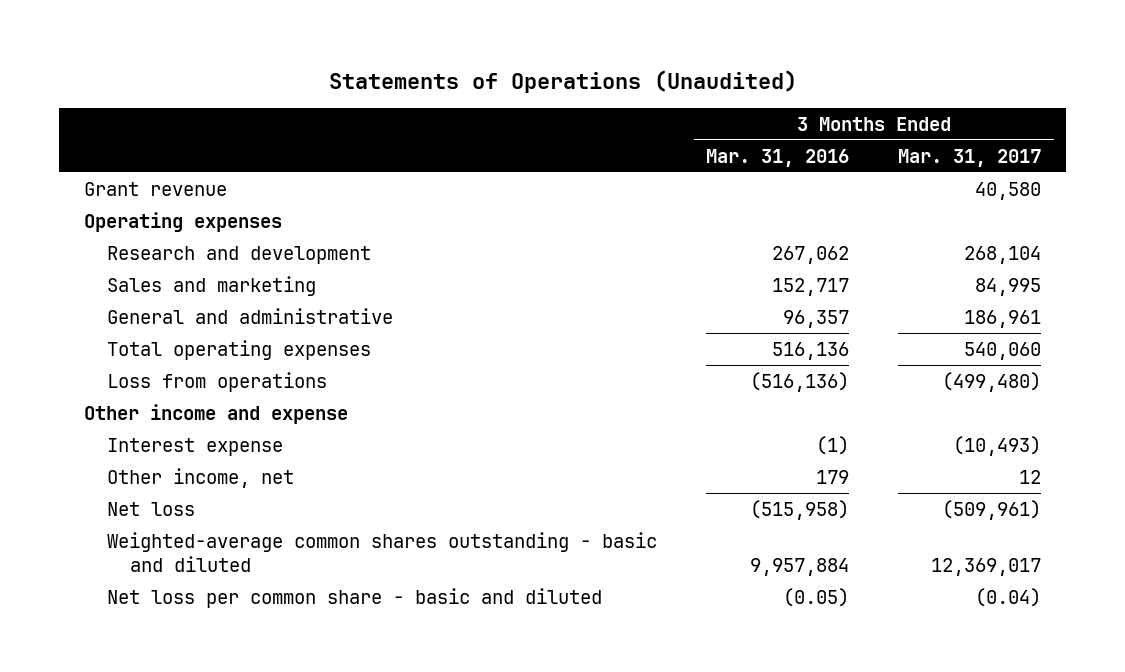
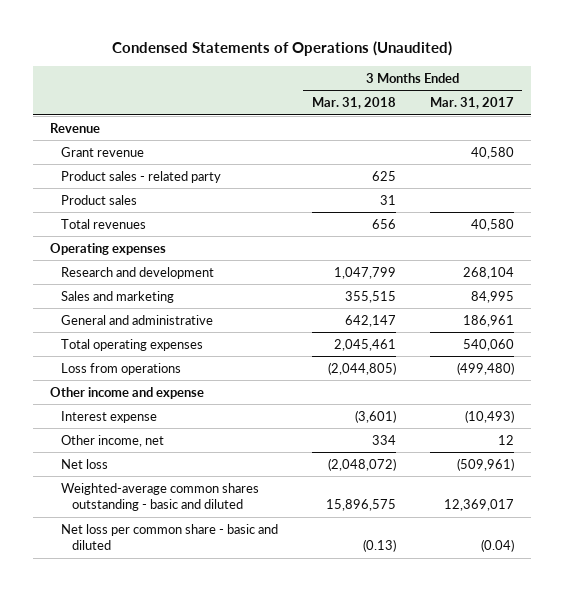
- Statements of Operations (Unaudited)
+ Condensed Statements of Operations (Unaudited)
- | 3 Months Ended Mar. 31, 2016 | 3 Months Ended Mar. 31, 2017
+ | 3 Months Ended Mar. 31, 2018 | 3 Months Ended Mar. 31, 2017
+ Revenue
+ Product sales - related party | 625 |
+ Product sales | 31 |
+ Total revenues | 656 | 40,580

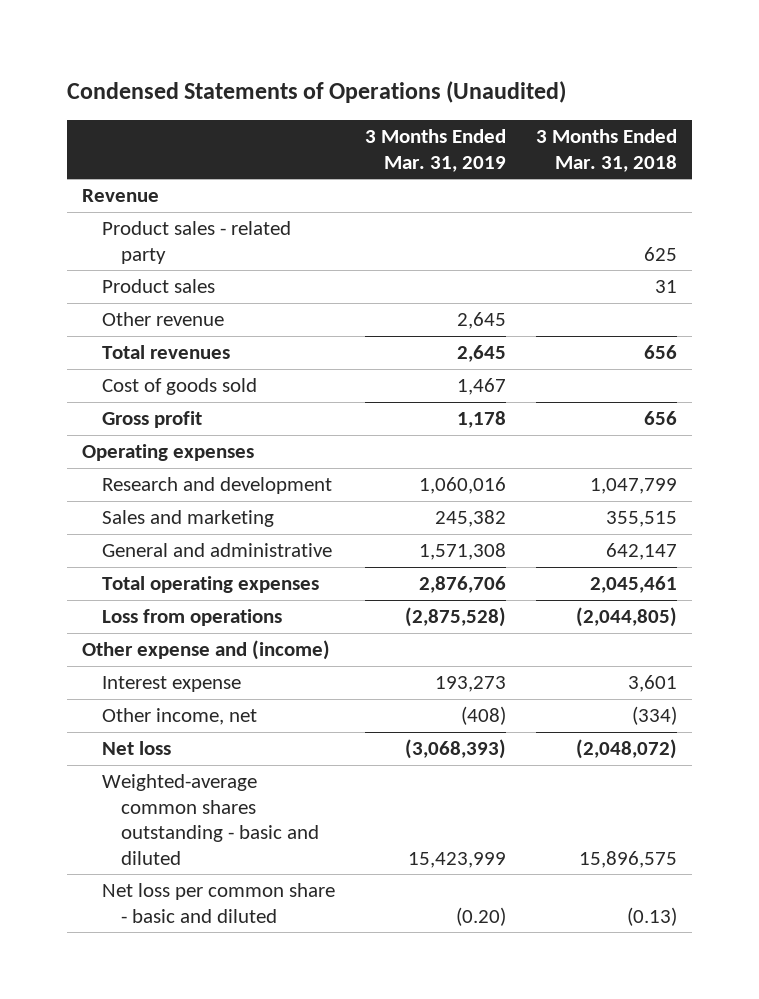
- | 3 Months Ended Mar. 31, 2018 | 3 Months Ended Mar. 31, 2017
+ | 3 Months Ended Mar. 31, 2019 | 3 Months Ended Mar. 31, 2018
- Grant revenue | | 40,580
+ Other revenue | 2,645 |
+ Cost of goods sold | 1,467 |
+ Gross profit | 1,178 | 656
- Other income and expense
- Interest expense | (3,601) | (10,493)
- Other income, net | 334 | 12
+ Other expense and (income)
+ Interest expense | 193,273 | 3,601
+ Other income, net | (408) | (334)

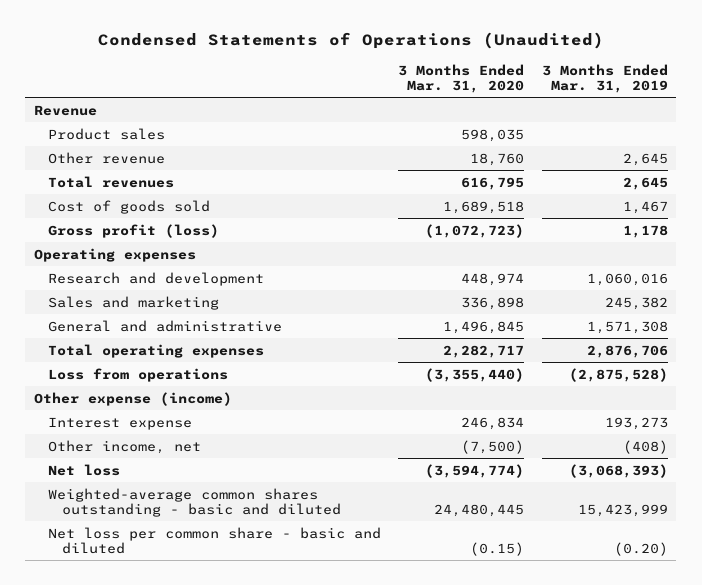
- | 3 Months Ended Mar. 31, 2019 | 3 Months Ended Mar. 31, 2018
+ | 3 Months Ended Mar. 31, 2020 | 3 Months Ended Mar. 31, 2019
- Product sales - related party | | 625
- Gross profit | 1,178 | 656
+ Gross profit (loss) | (1,072,723) | 1,178
- Other expense and (income)
+ Other expense (income)

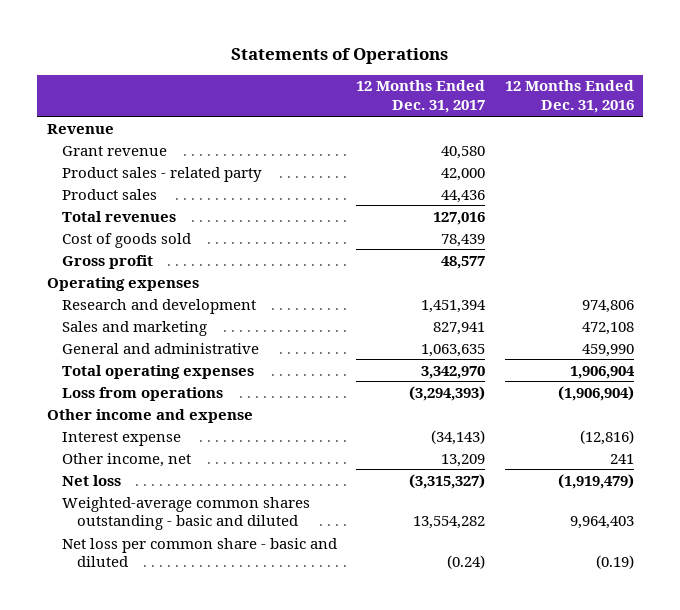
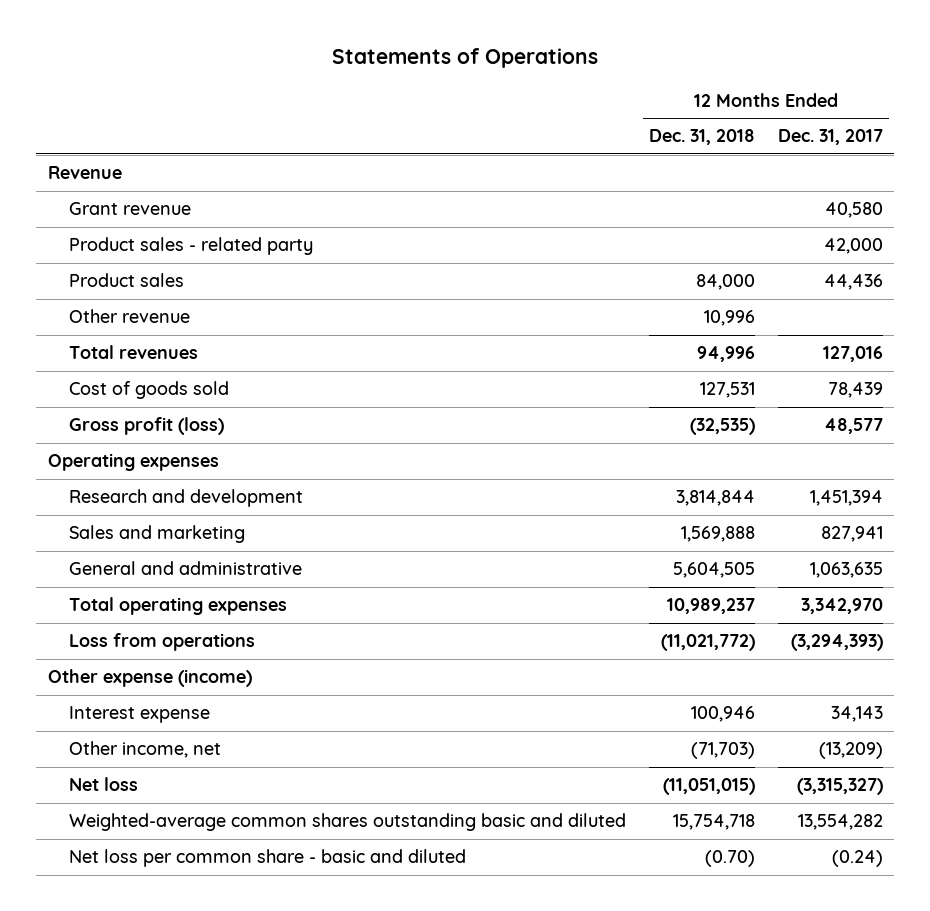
- | 12 Months Ended Dec. 31, 2017 | 12 Months Ended Dec. 31, 2016
+ | 12 Months Ended Dec. 31, 2018 | 12 Months Ended Dec. 31, 2017
+ Other revenue | 10,996 |
- Gross profit | 48,577 |
+ Gross profit (loss) | (32,535) | 48,577
- Other income and expense
- Interest expense | (34,143) | (12,816)
- Other income, net | 13,209 | 241
+ Other expense (income)
+ Interest expense | 100,946 | 34,143
+ Other income, net | (71,703) | (13,209)
- Weighted-average common shares outstanding - basic and diluted | 13,554,282 | 9,964,403
+ Weighted-average common shares outstanding basic and diluted | 15,754,718 | 13,554,282

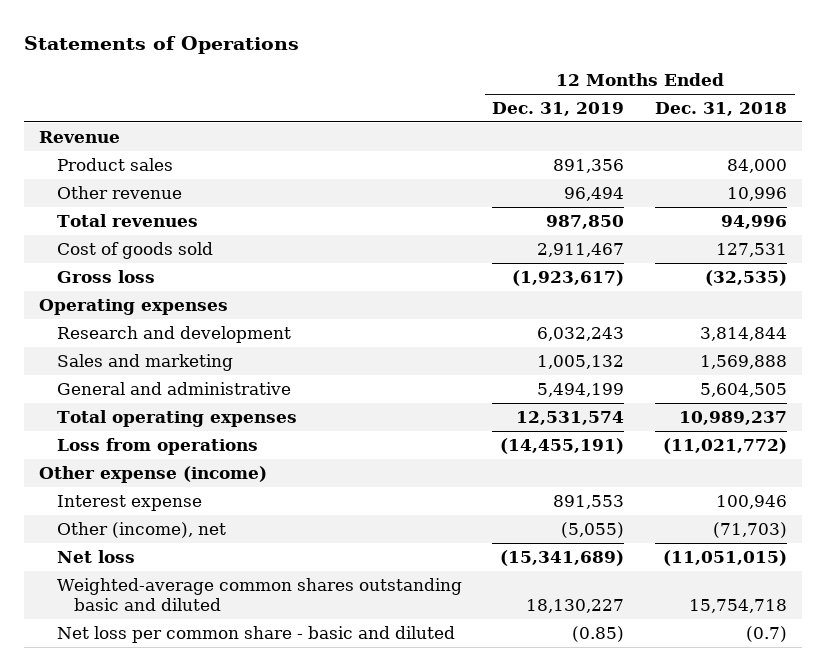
- | 12 Months Ended Dec. 31, 2018 | 12 Months Ended Dec. 31, 2017
+ | 12 Months Ended Dec. 31, 2019 | 12 Months Ended Dec. 31, 2018
- Grant revenue | | 40,580
- Product sales - related party | | 42,000
- Gross profit (loss) | (32,535) | 48,577
+ Gross loss | (1,923,617) | (32,535)
- Other income, net | (71,703) | (13,209)
+ Other (income), net | (5,055) | (71,703)
- Net loss per common share - basic and diluted | (0.70) | (0.24)
+ Net loss per common share - basic and diluted | (0.85) | (0.7)

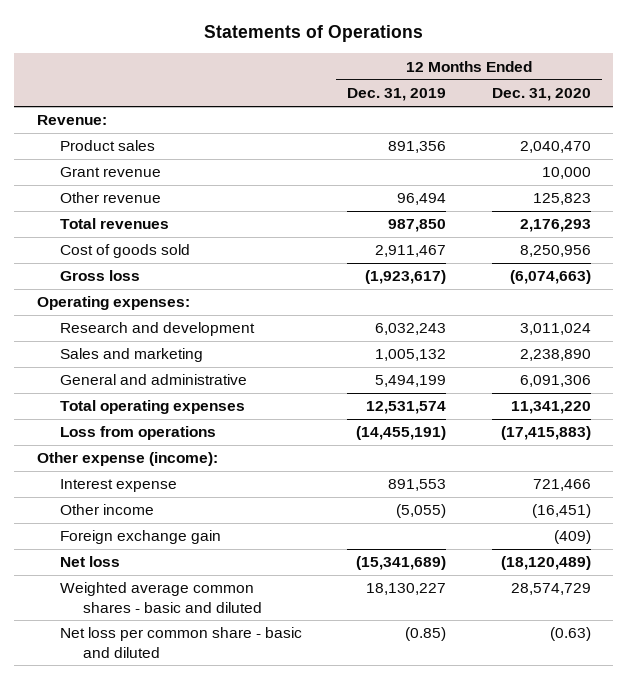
- | 12 Months Ended Dec. 31, 2019 | 12 Months Ended Dec. 31, 2018
+ | 12 Months Ended Dec. 31, 2019 | 12 Months Ended Dec. 31, 2020
- Revenue
+ Revenue:
+ Grant revenue | | 10,000
- Operating expenses
+ Operating expenses:
- Other expense (income)
+ Other expense (income):
- Other (income), net | (5,055) | (71,703)
+ Other income | (5,055) | (16,451)
+ Foreign exchange gain | | (409)
- Weighted-average common shares outstanding basic and diluted | 18,130,227 | 15,754,718
+ Weighted average common shares - basic and diluted | 18,130,227 | 28,574,729

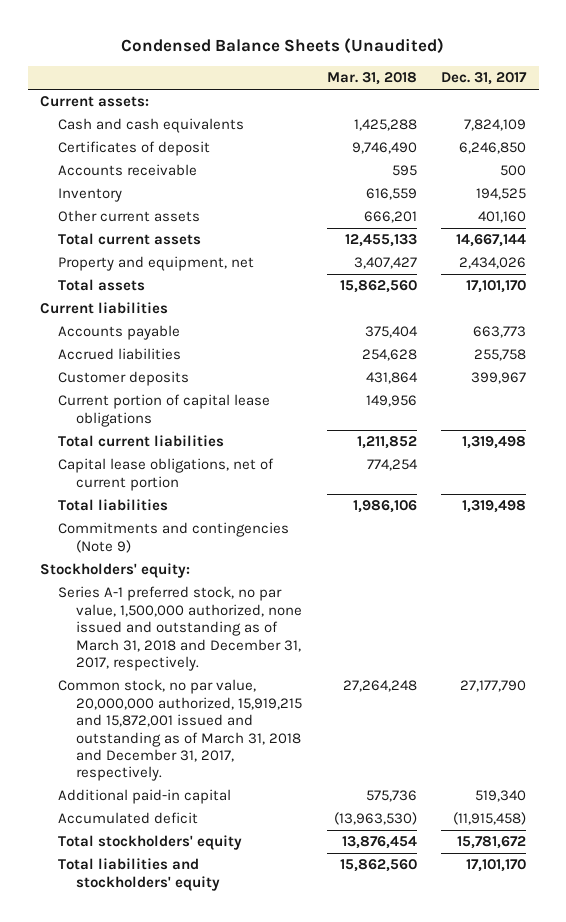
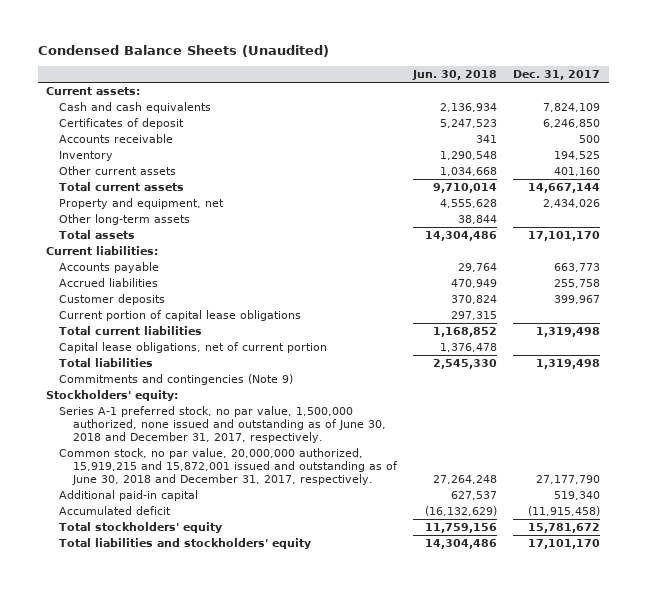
- | Mar. 31, 2018 | Dec. 31, 2017
+ | Jun. 30, 2018 | Dec. 31, 2017
+ Other long-term assets | 38,844 |
- Current liabilities
+ Current liabilities:
- Series A-1 preferred stock, no par value, 1,500,000 authorized, none issued and outstanding as of March 31, 2018 and December 31, 2017, respectively.
- Common stock, no par value, 20,000,000 authorized, 15,919,215 and 15,872,001 issued and outstanding as of March 31, 2018 and December 31, 2017, respectively. | 27,264,248 | 27,177,790
+ Series A-1 preferred stock, no par value, 1,500,000 authorized, none issued and outstanding as of June 30, 2018 and December 31, 2017, respectively.
+ Common stock, no par value, 20,000,000 authorized, 15,919,215 and 15,872,001 issued and outstanding as of June 30, 2018 and December 31, 2017, respectively. | 27,264,248 | 27,177,790

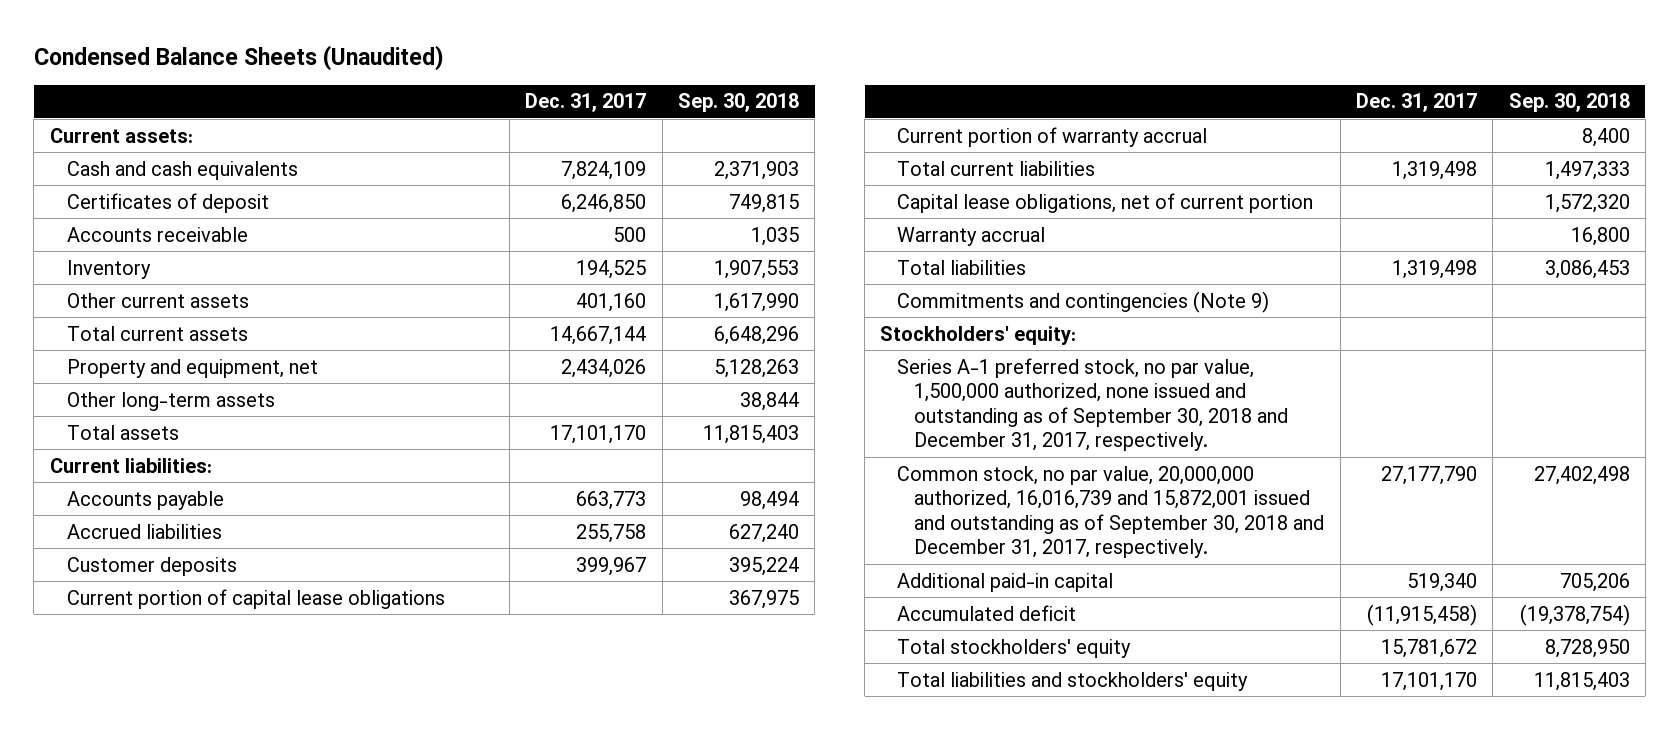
- | Jun. 30, 2018 | Dec. 31, 2017
+ | Dec. 31, 2017 | Sep. 30, 2018
+ Current portion of warranty accrual | | 8,400
+ Warranty accrual | | 16,800
- Series A-1 preferred stock, no par value, 1,500,000 authorized, none issued and outstanding as of June 30, 2018 and December 31, 2017, respectively.
- Common stock, no par value, 20,000,000 authorized, 15,919,215 and 15,872,001 issued and outstanding as of June 30, 2018 and December 31, 2017, respectively. | 27,264,248 | 27,177,790
+ Series A-1 preferred stock, no par value, 1,500,000 authorized, none issued and outstanding as of September 30, 2018 and December 31, 2017, respectively.
+ Common stock, no par value, 20,000,000 authorized, 16,016,739 and 15,872,001 issued and outstanding as of September 30, 2018 and December 31, 2017, respectively. | 27,177,790 | 27,402,498

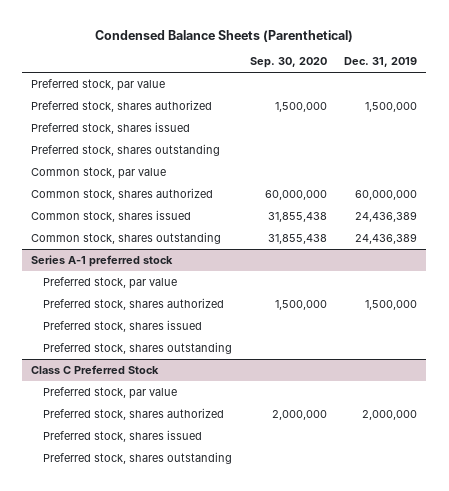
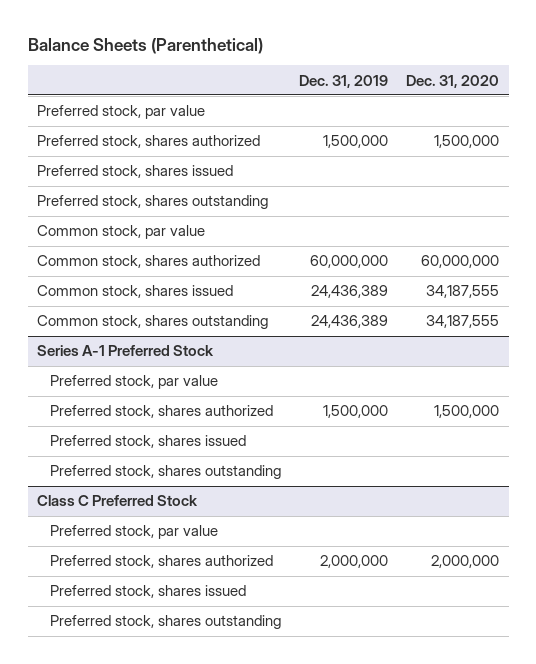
- Condensed Balance Sheets (Parenthetical)
+ Balance Sheets (Parenthetical)
- | Sep. 30, 2020 | Dec. 31, 2019
+ | Dec. 31, 2019 | Dec. 31, 2020
- Series A-1 preferred stock
+ Series A-1 Preferred Stock

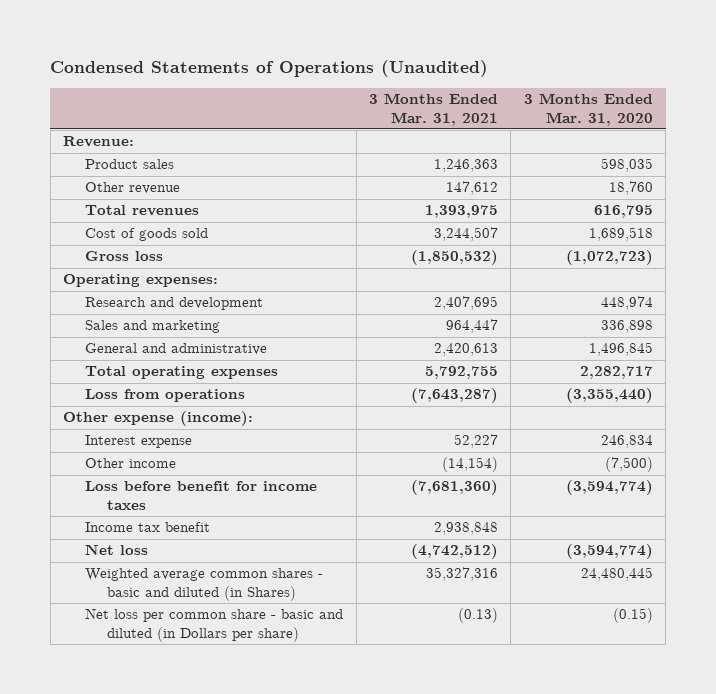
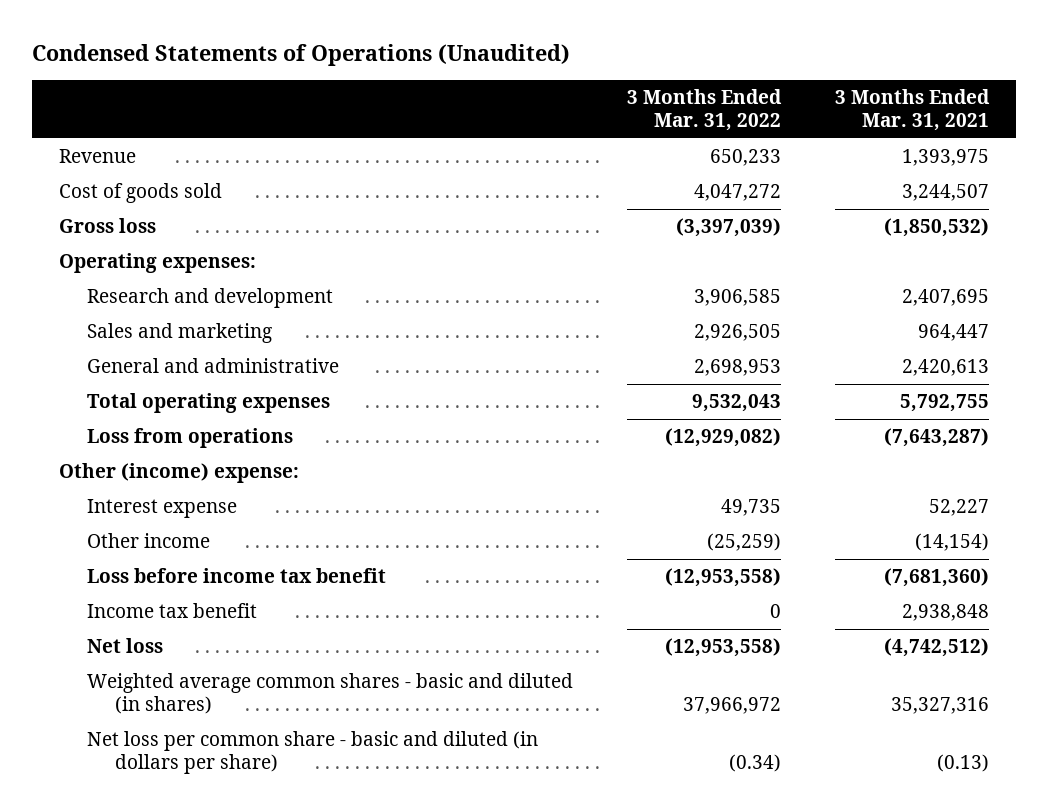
- | 3 Months Ended Mar. 31, 2021 | 3 Months Ended Mar. 31, 2020
+ | 3 Months Ended Mar. 31, 2022 | 3 Months Ended Mar. 31, 2021
- Revenue:
- Product sales | 1,246,363 | 598,035
- Other revenue | 147,612 | 18,760
- Total revenues | 1,393,975 | 616,795
+ Revenue | 650,233 | 1,393,975
- Other expense (income):
+ Other (income) expense:
- Loss before benefit for income taxes | (7,681,360) | (3,594,774)
+ Loss before income tax benefit | (12,953,558) | (7,681,360)
- Weighted average common shares - basic and diluted (in Shares) | 35,327,316 | 24,480,445
- Net loss per common share - basic and diluted (in Dollars per share) | (0.13) | (0.15)
+ Weighted average common shares - basic and diluted (in shares) | 37,966,972 | 35,327,316
+ Net loss per common share - basic and diluted (in dollars per share) | (0.34) | (0.13)

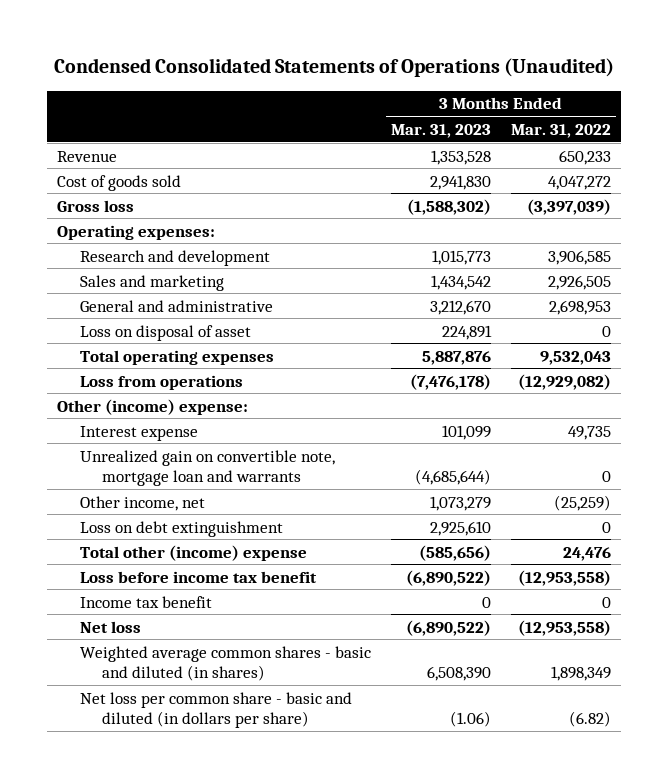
- Condensed Statements of Operations (Unaudited)
+ Condensed Consolidated Statements of Operations (Unaudited)
- | 3 Months Ended Mar. 31, 2022 | 3 Months Ended Mar. 31, 2021
+ | 3 Months Ended Mar. 31, 2023 | 3 Months Ended Mar. 31, 2022
+ Loss on disposal of asset | 224,891 | 0
- Other income | (25,259) | (14,154)
+ Unrealized gain on convertible note, mortgage loan and warrants | (4,685,644) | 0
+ Other income, net | 1,073,279 | (25,259)
+ Loss on debt extinguishment | 2,925,610 | 0
+ Total other (income) expense | (585,656) | 24,476
- Weighted average common shares - basic and diluted (in shares) | 37,966,972 | 35,327,316
- Net loss per common share - basic and diluted (in dollars per share) | (0.34) | (0.13)
+ Weighted average common shares - basic and diluted (in shares) | 6,508,390 | 1,898,349
+ Net loss per common share - basic and diluted (in dollars per share) | (1.06) | (6.82)

